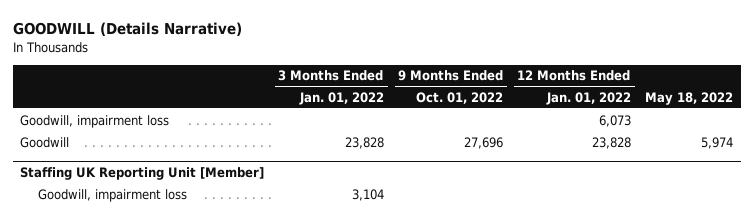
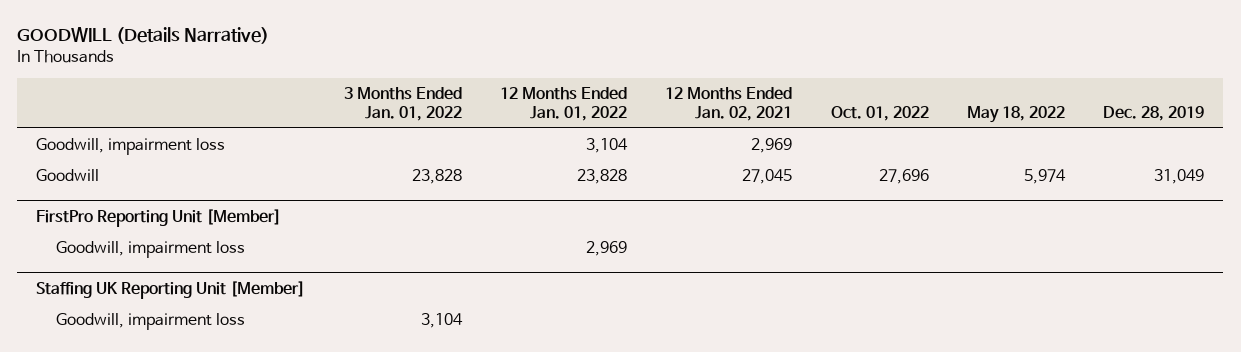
- | 3 Months Ended Jan. 01, 2022 | 9 Months Ended Oct. 01, 2022 | 12 Months Ended Jan. 01, 2022 | May 18, 2022
+ | 3 Months Ended Jan. 01, 2022 | 12 Months Ended Jan. 01, 2022 | 12 Months Ended Jan. 02, 2021 | Oct. 01, 2022 | May 18, 2022 | Dec. 28, 2019
- Goodwill, impairment loss | | | 6,073 |
+ Goodwill, impairment loss | | 3,104 | 2,969 | | |
+ FirstPro Reporting Unit [Member]
+ Goodwill, impairment loss | | 2,969 | | | |

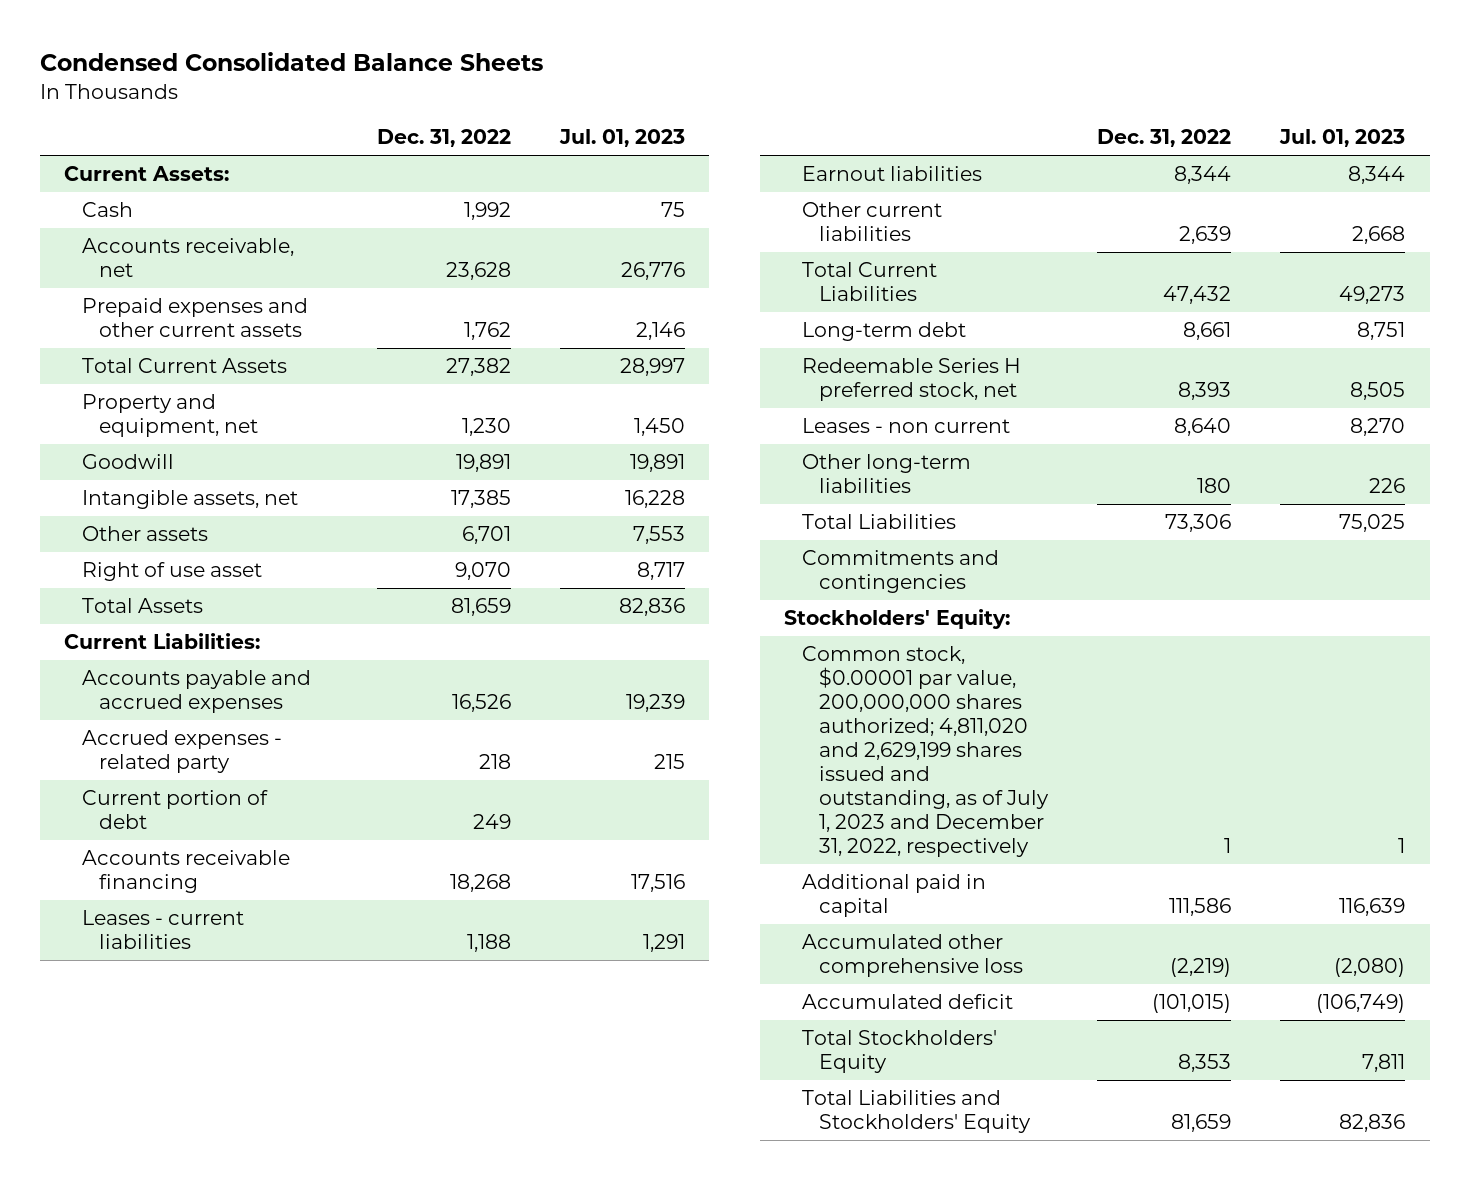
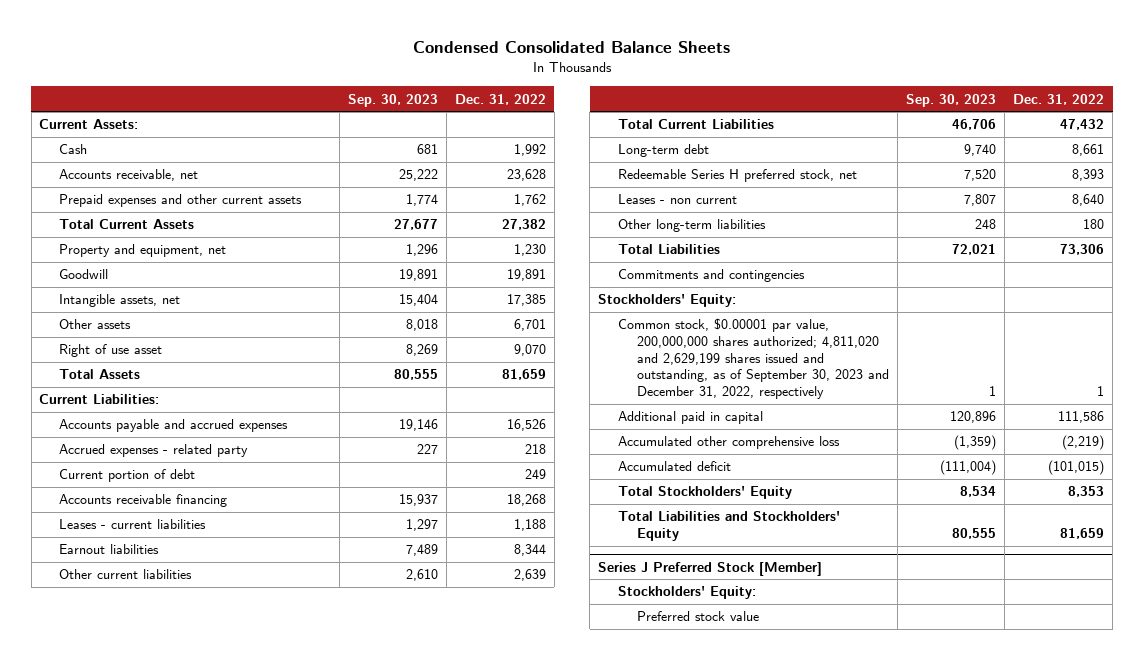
- | Dec. 31, 2022 | Jul. 01, 2023
+ | Sep. 30, 2023 | Dec. 31, 2022
- Common stock, $0.00001 par value, 200,000,000 shares authorized; 4,811,020 and 2,629,199 shares issued and outstanding, as of July 1, 2023 and December 31, 2022, respectively | 1 | 1
+ Common stock, $0.00001 par value, 200,000,000 shares authorized; 4,811,020 and 2,629,199 shares issued and outstanding, as of September 30, 2023 and December 31, 2022, respectively | 1 | 1
+ Series J Preferred Stock [Member]
+ Stockholders' Equity:
+ Preferred stock value

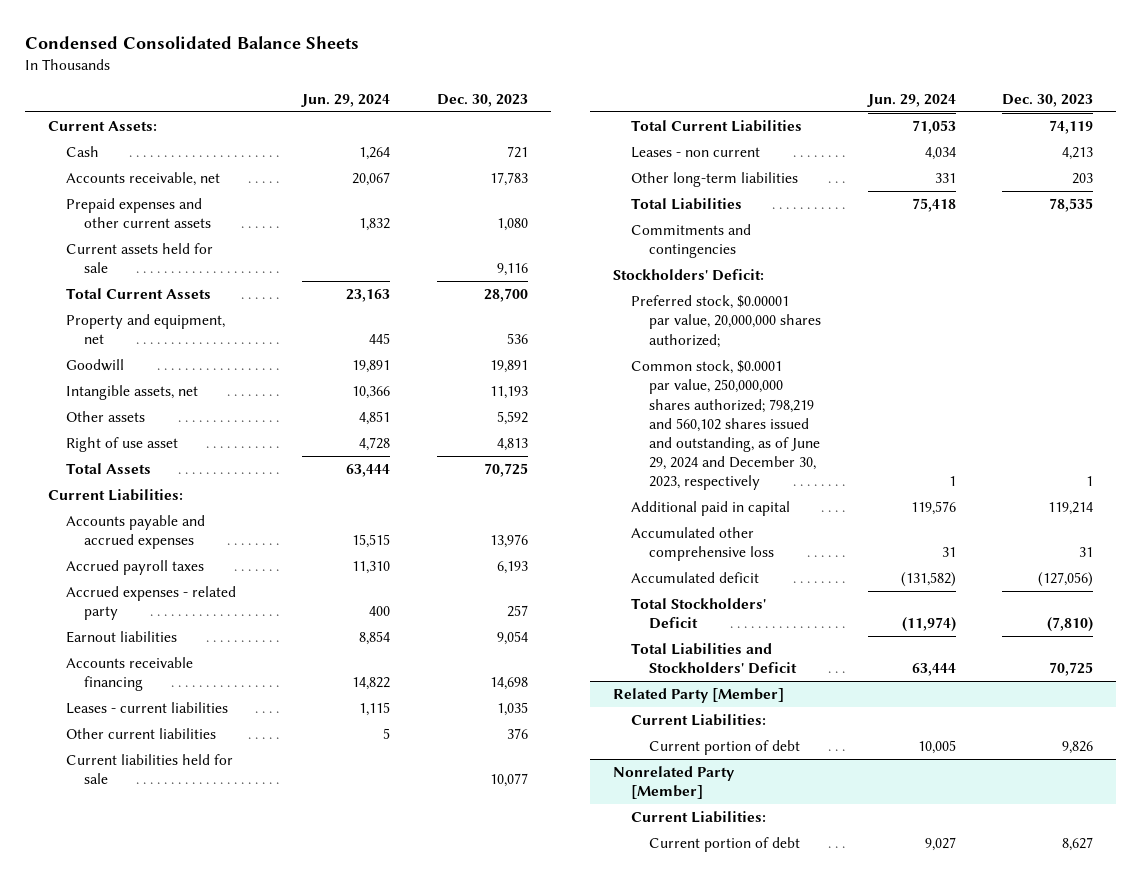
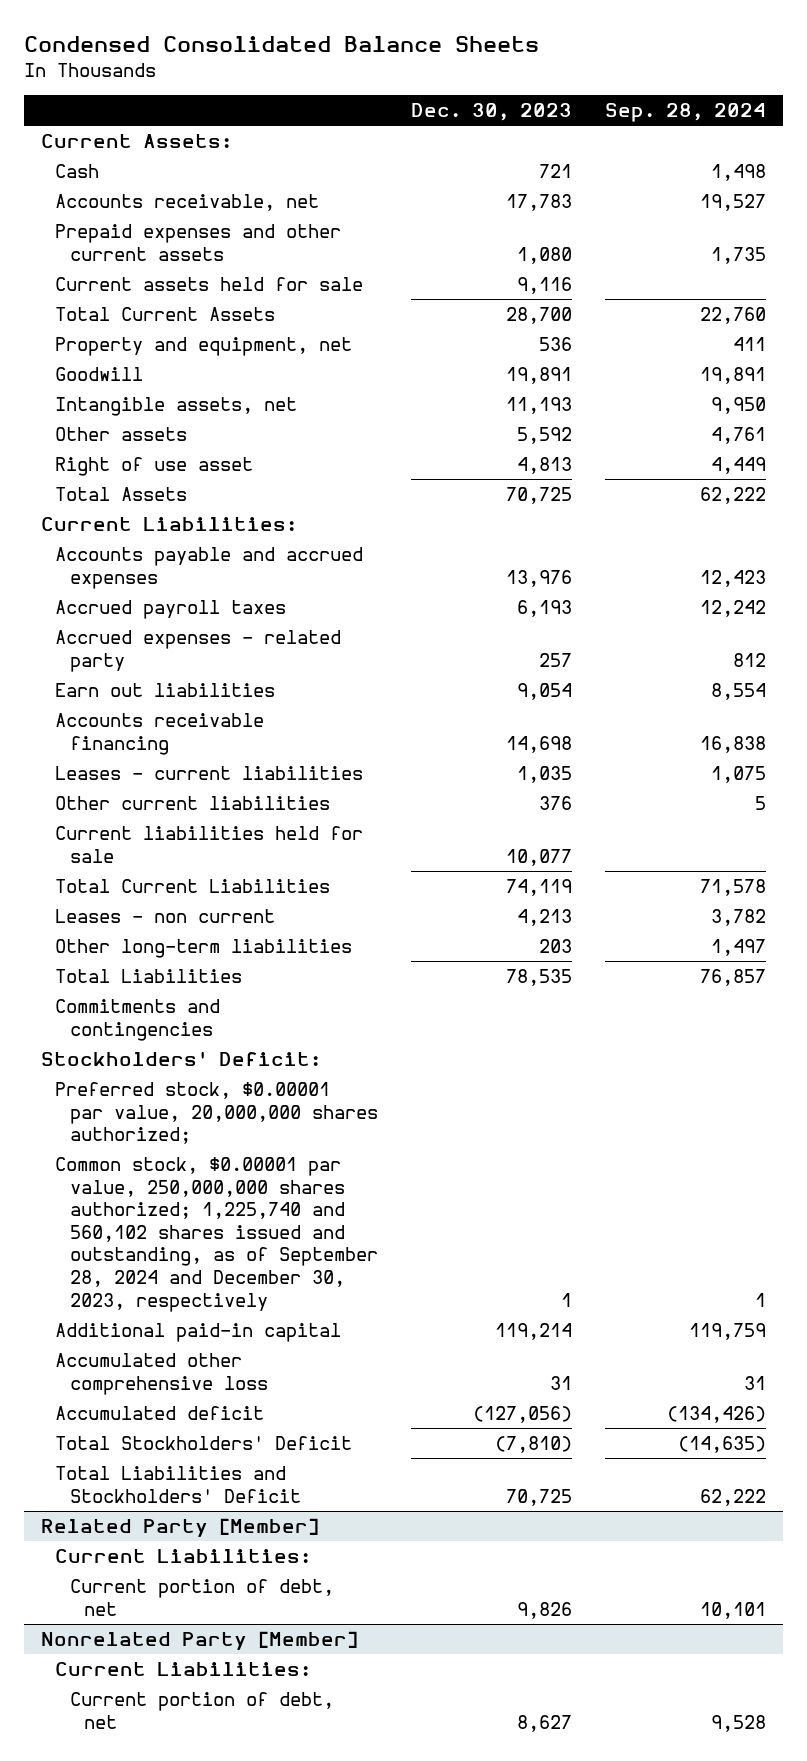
- | Jun. 29, 2024 | Dec. 30, 2023
+ | Dec. 30, 2023 | Sep. 28, 2024
- Earnout liabilities | 8,854 | 9,054
+ Earn out liabilities | 9,054 | 8,554
- Common stock, $0.0001 par value, 250,000,000 shares authorized; 798,219 and 560,102 shares issued and outstanding, as of June 29, 2024 and December 30, 2023, respectively | 1 | 1
- Additional paid in capital | 119,576 | 119,214
+ Common stock, $0.00001 par value, 250,000,000 shares authorized; 1,225,740 and 560,102 shares issued and outstanding, as of September 28, 2024 and December 30, 2023, respectively | 1 | 1
+ Additional paid-in capital | 119,214 | 119,759
@ Related Party [Member]
- Current portion of debt | 10,005 | 9,826
+ Current portion of debt, net | 9,826 | 10,101
@ Nonrelated Party [Member]
- Current portion of debt | 9,027 | 8,627
+ Current portion of debt, net | 8,627 | 9,528

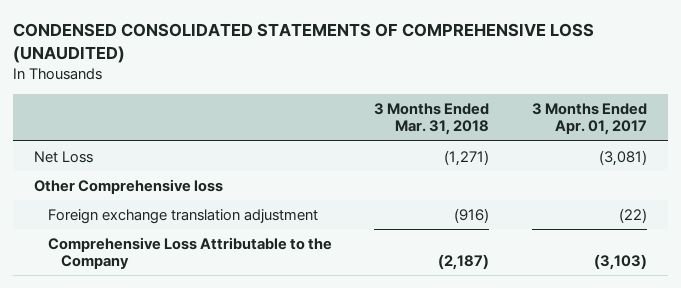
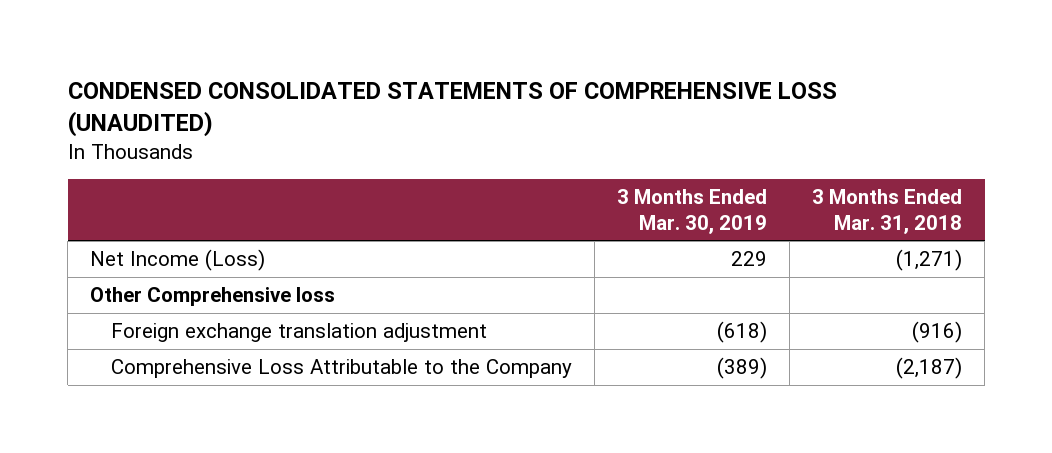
- | 3 Months Ended Mar. 31, 2018 | 3 Months Ended Apr. 01, 2017
+ | 3 Months Ended Mar. 30, 2019 | 3 Months Ended Mar. 31, 2018
- Net Loss | (1,271) | (3,081)
+ Net Income (Loss) | 229 | (1,271)

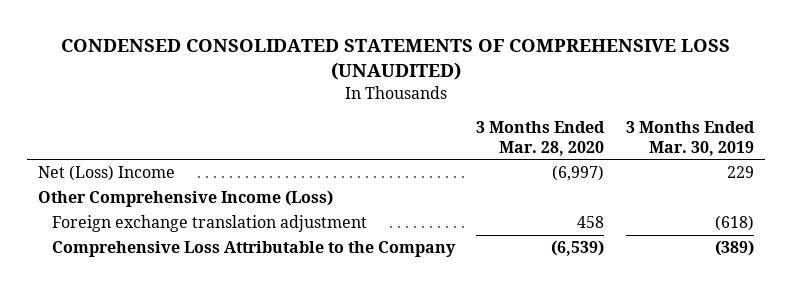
- | 3 Months Ended Mar. 30, 2019 | 3 Months Ended Mar. 31, 2018
+ | 3 Months Ended Mar. 28, 2020 | 3 Months Ended Mar. 30, 2019
- Net Income (Loss) | 229 | (1,271)
- Other Comprehensive loss
+ Net (Loss) Income | (6,997) | 229
+ Other Comprehensive Income (Loss)

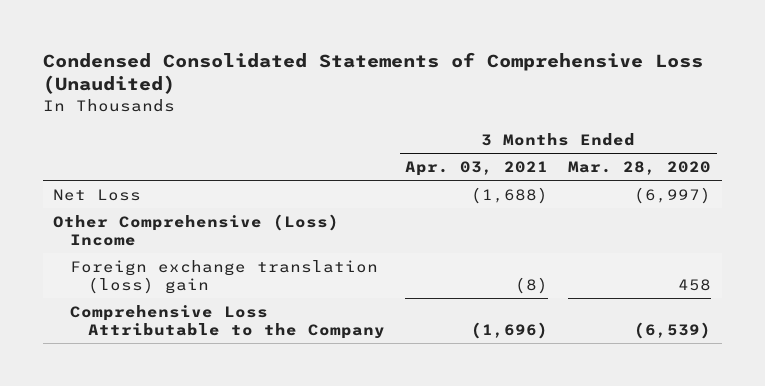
- CONDENSED CONSOLIDATED STATEMENTS OF COMPREHENSIVE LOSS (UNAUDITED)
+ Condensed Consolidated Statements of Comprehensive Loss (Unaudited)
- | 3 Months Ended Mar. 28, 2020 | 3 Months Ended Mar. 30, 2019
+ | 3 Months Ended Apr. 03, 2021 | 3 Months Ended Mar. 28, 2020
- Net (Loss) Income | (6,997) | 229
- Other Comprehensive Income (Loss)
- Foreign exchange translation adjustment | 458 | (618)
+ Net Loss | (1,688) | (6,997)
+ Other Comprehensive (Loss) Income
+ Foreign exchange translation (loss) gain | (8) | 458

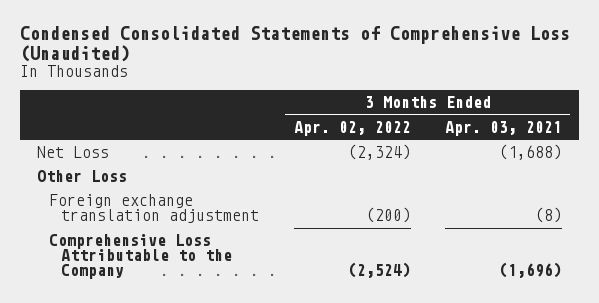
- | 3 Months Ended Apr. 03, 2021 | 3 Months Ended Mar. 28, 2020
+ | 3 Months Ended Apr. 02, 2022 | 3 Months Ended Apr. 03, 2021
- Other Comprehensive (Loss) Income
- Foreign exchange translation (loss) gain | (8) | 458
+ Other Loss
+ Foreign exchange translation adjustment | (200) | (8)

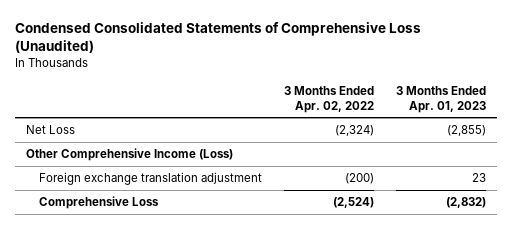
- | 3 Months Ended Apr. 02, 2022 | 3 Months Ended Apr. 03, 2021
+ | 3 Months Ended Apr. 02, 2022 | 3 Months Ended Apr. 01, 2023
- Other Loss
+ Other Comprehensive Income (Loss)
- Comprehensive Loss Attributable to the Company | (2,524) | (1,696)
+ Comprehensive Loss | (2,524) | (2,832)

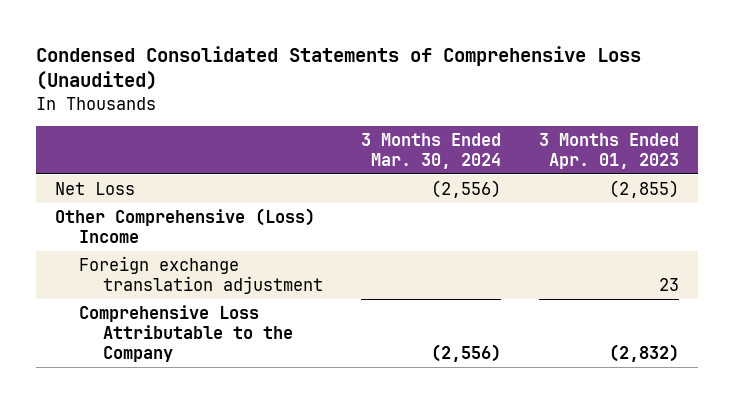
- | 3 Months Ended Apr. 02, 2022 | 3 Months Ended Apr. 01, 2023
+ | 3 Months Ended Mar. 30, 2024 | 3 Months Ended Apr. 01, 2023
- Other Comprehensive Income (Loss)
+ Other Comprehensive (Loss) Income
- Comprehensive Loss | (2,524) | (2,832)
+ Comprehensive Loss Attributable to the Company | (2,556) | (2,832)

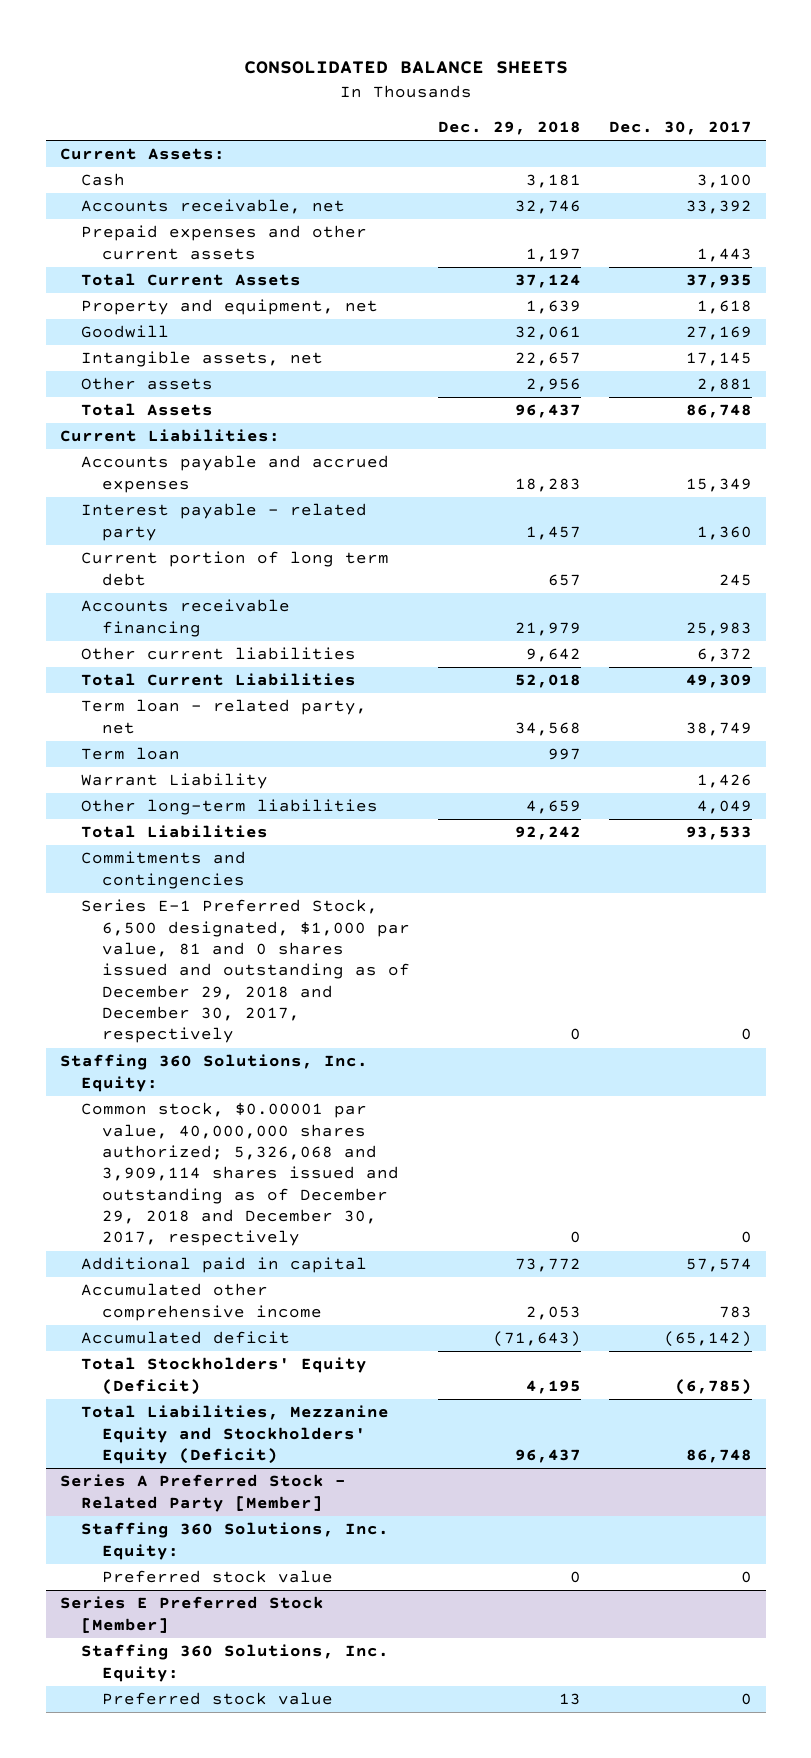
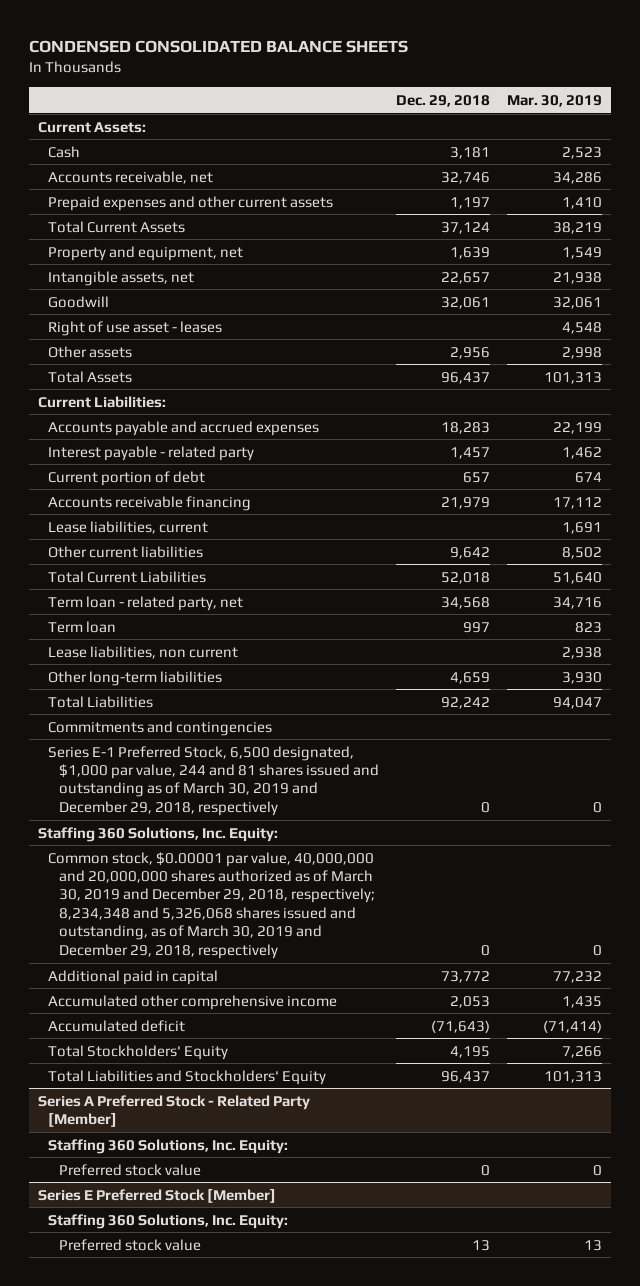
- CONSOLIDATED BALANCE SHEETS
+ CONDENSED CONSOLIDATED BALANCE SHEETS
- | Dec. 29, 2018 | Dec. 30, 2017
+ | Dec. 29, 2018 | Mar. 30, 2019
moved down: Goodwill | 32,061 | 32,061
+ Right of use asset - leases | | 4,548
- Current portion of long term debt | 657 | 245
+ Current portion of debt | 657 | 674
+ Lease liabilities, current | | 1,691
- Warrant Liability | | 1,426
+ Lease liabilities, non current | | 2,938
- Series E-1 Preferred Stock, 6,500 designated, $1,000 par value, 81 and 0 shares issued and outstanding as of December 29, 2018 and December 30, 2017, respectively | 0 | 0
+ Series E-1 Preferred Stock, 6,500 designated, $1,000 par value, 244 and 81 shares issued and outstanding as of March 30, 2019 and December 29, 2018, respectively | 0 | 0
- Common stock, $0.00001 par value, 40,000,000 shares authorized; 5,326,068 and 3,909,114 shares issued and outstanding as of December 29, 2018 and December 30, 2017, respectively | 0 | 0
+ Common stock, $0.00001 par value, 40,000,000 and 20,000,000 shares authorized as of March 30, 2019 and December 29, 2018, respectively; 8,234,348 and 5,326,068 shares issued and outstanding, as of March 30, 2019 and December 29, 2018, respectively | 0 | 0
- Total Stockholders' Equity (Deficit) | 4,195 | (6,785)
- Total Liabilities, Mezzanine Equity and Stockholders' Equity (Deficit) | 96,437 | 86,748
+ Total Stockholders' Equity | 4,195 | 7,266
+ Total Liabilities and Stockholders' Equity | 96,437 | 101,313

